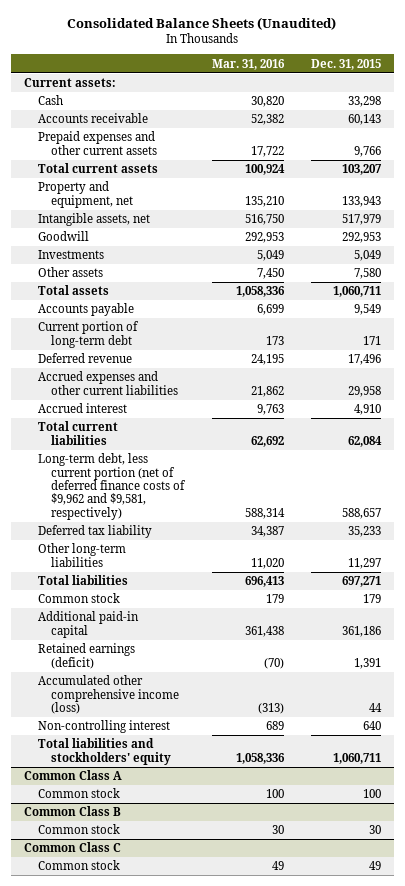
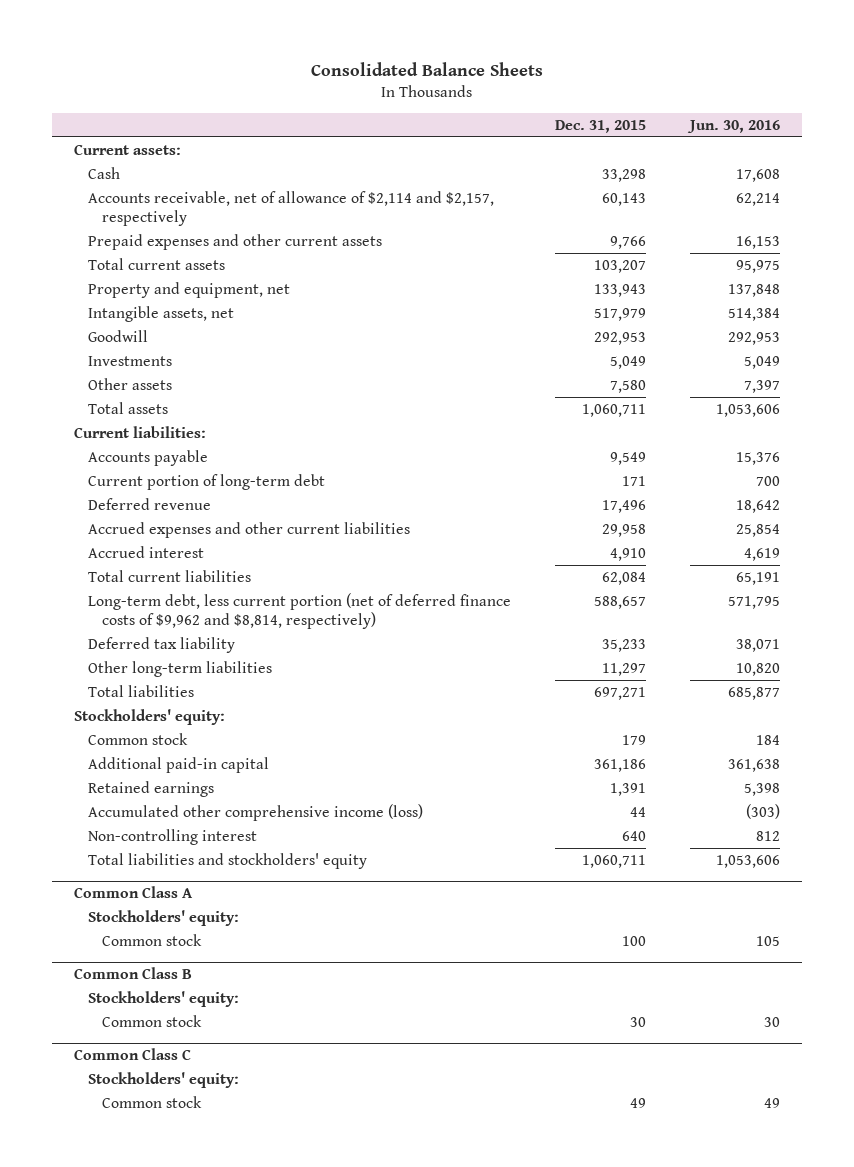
- Consolidated Balance Sheets (Unaudited)
+ Consolidated Balance Sheets
- | Mar. 31, 2016 | Dec. 31, 2015
+ | Dec. 31, 2015 | Jun. 30, 2016
- Accounts receivable | 52,382 | 60,143
+ Accounts receivable, net of allowance of $2,114 and $2,157, respectively | 60,143 | 62,214
+ Current liabilities:
- Long-term debt, less current portion (net of deferred finance costs of $9,962 and $9,581, respectively) | 588,314 | 588,657
+ Long-term debt, less current portion (net of deferred finance costs of $9,962 and $8,814, respectively) | 588,657 | 571,795
+ Stockholders' equity:
- Retained earnings (deficit) | (70) | 1,391
+ Retained earnings | 1,391 | 5,398
@ Common Class A
+ Stockholders' equity:
@ Common Class B
+ Stockholders' equity:
@ Common Class C
+ Stockholders' equity:

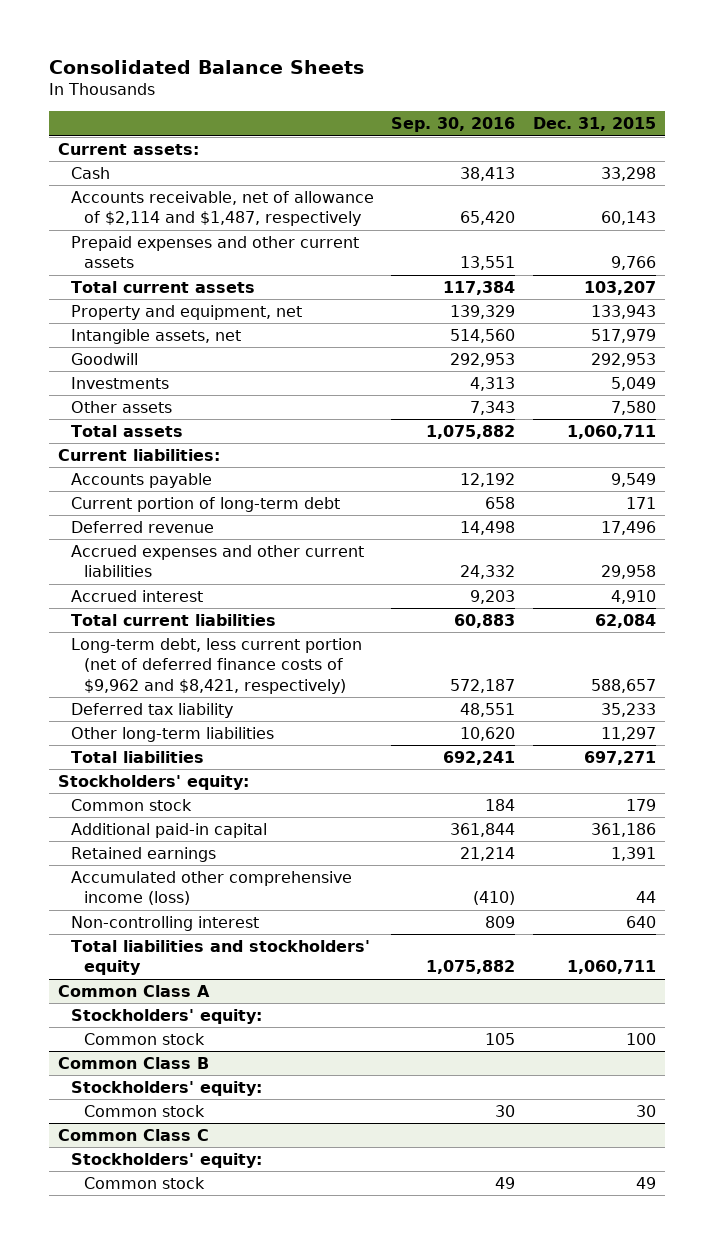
- | Dec. 31, 2015 | Jun. 30, 2016
+ | Sep. 30, 2016 | Dec. 31, 2015
- Accounts receivable, net of allowance of $2,114 and $2,157, respectively | 60,143 | 62,214
+ Accounts receivable, net of allowance of $2,114 and $1,487, respectively | 65,420 | 60,143
- Long-term debt, less current portion (net of deferred finance costs of $9,962 and $8,814, respectively) | 588,657 | 571,795
+ Long-term debt, less current portion (net of deferred finance costs of $9,962 and $8,421, respectively) | 572,187 | 588,657

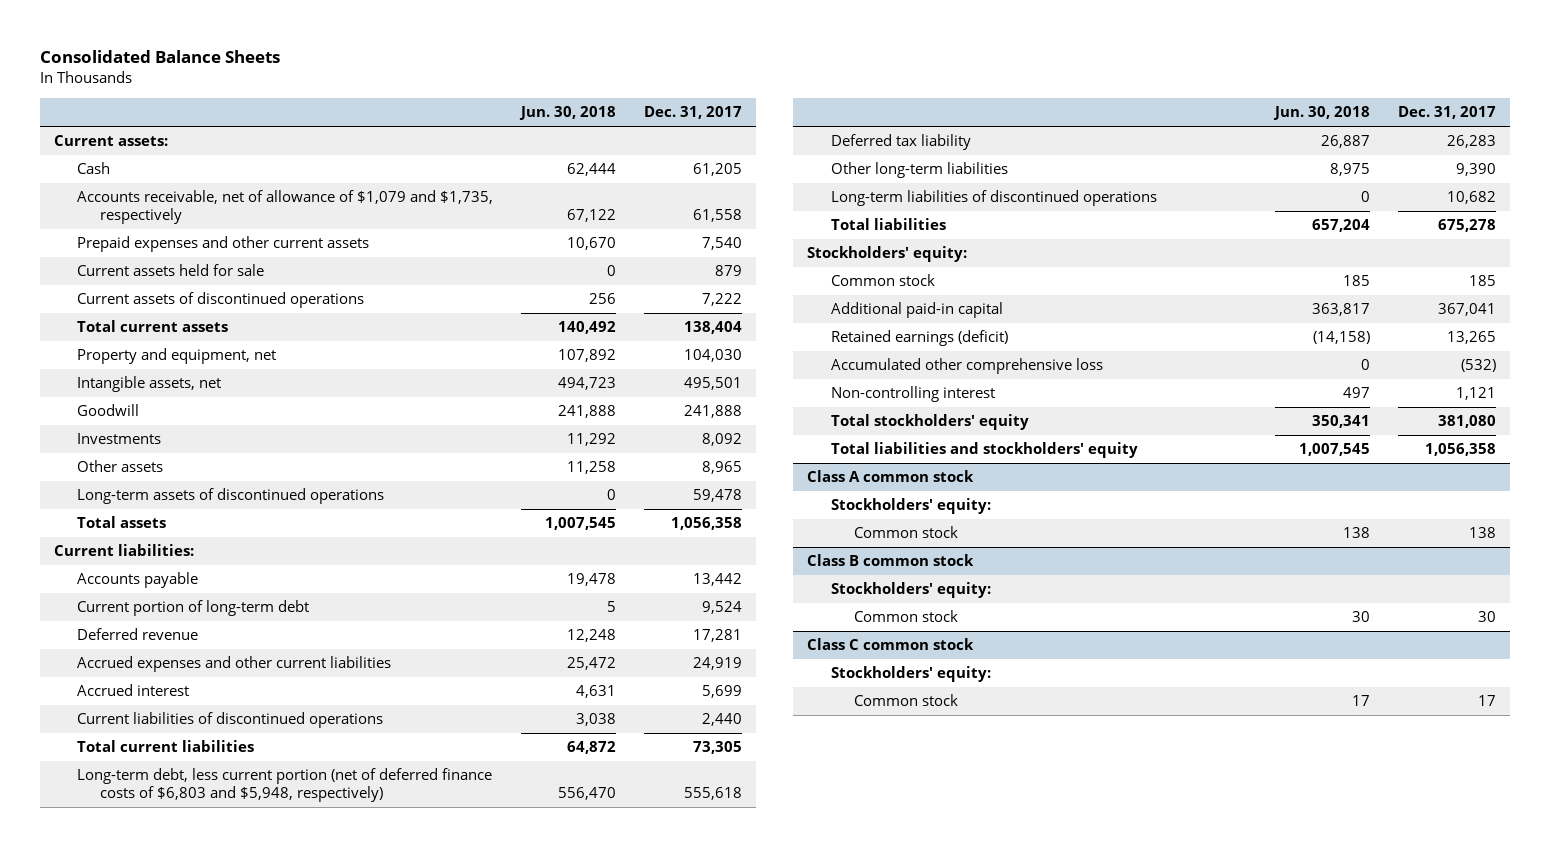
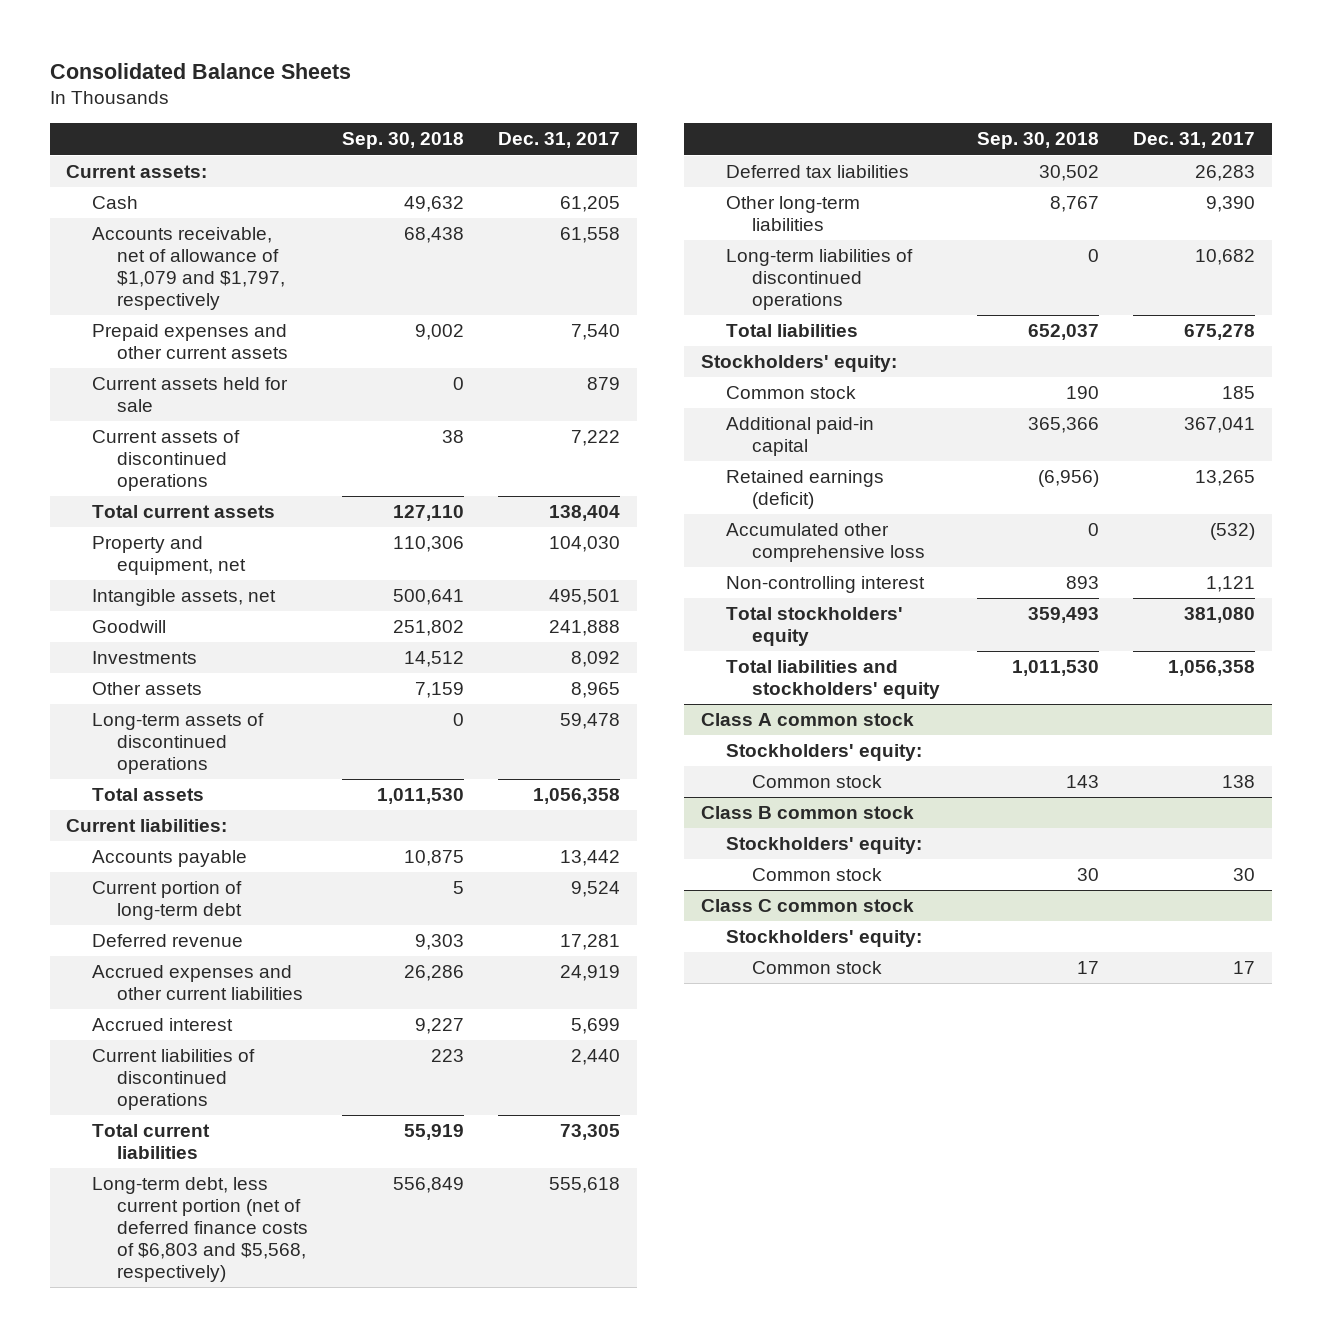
- | Jun. 30, 2018 | Dec. 31, 2017
+ | Sep. 30, 2018 | Dec. 31, 2017
- Accounts receivable, net of allowance of $1,079 and $1,735, respectively | 67,122 | 61,558
+ Accounts receivable, net of allowance of $1,079 and $1,797, respectively | 68,438 | 61,558
- Long-term debt, less current portion (net of deferred finance costs of $6,803 and $5,948, respectively) | 556,470 | 555,618
- Deferred tax liability | 26,887 | 26,283
+ Long-term debt, less current portion (net of deferred finance costs of $6,803 and $5,568, respectively) | 556,849 | 555,618
+ Deferred tax liabilities | 30,502 | 26,283

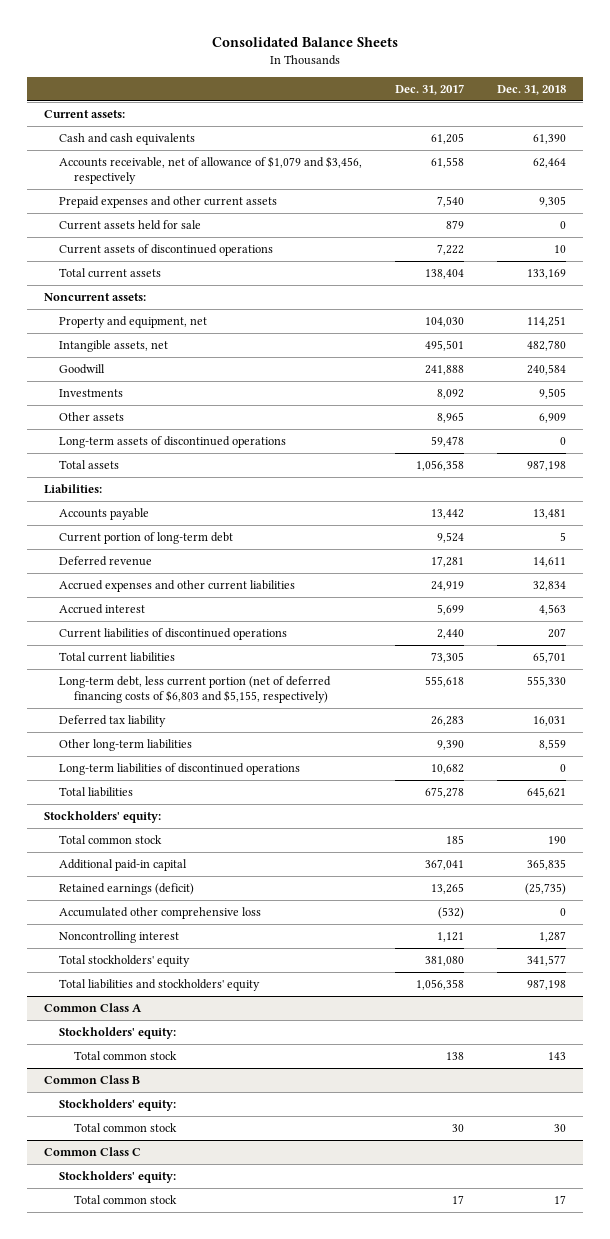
- | Sep. 30, 2018 | Dec. 31, 2017
+ | Dec. 31, 2017 | Dec. 31, 2018
- Cash | 49,632 | 61,205
- Accounts receivable, net of allowance of $1,079 and $1,797, respectively | 68,438 | 61,558
+ Cash and cash equivalents | 61,205 | 61,390
+ Accounts receivable, net of allowance of $1,079 and $3,456, respectively | 61,558 | 62,464
+ Noncurrent assets:
- Current liabilities:
+ Liabilities:
- Long-term debt, less current portion (net of deferred finance costs of $6,803 and $5,568, respectively) | 556,849 | 555,618
- Deferred tax liabilities | 30,502 | 26,283
+ Long-term debt, less current portion (net of deferred financing costs of $6,803 and $5,155, respectively) | 555,618 | 555,330
+ Deferred tax liability | 26,283 | 16,031
- Common stock | 190 | 185
+ Total common stock | 185 | 190
- Non-controlling interest | 893 | 1,121
+ Noncontrolling interest | 1,121 | 1,287
- Class A common stock
+ Common Class A
- Common stock | 143 | 138
- Class B common stock
+ Total common stock | 138 | 143
+ Common Class B
- Common stock | 30 | 30
- Class C common stock
+ Total common stock | 30 | 30
+ Common Class C
- Common stock | 17 | 17
+ Total common stock | 17 | 17

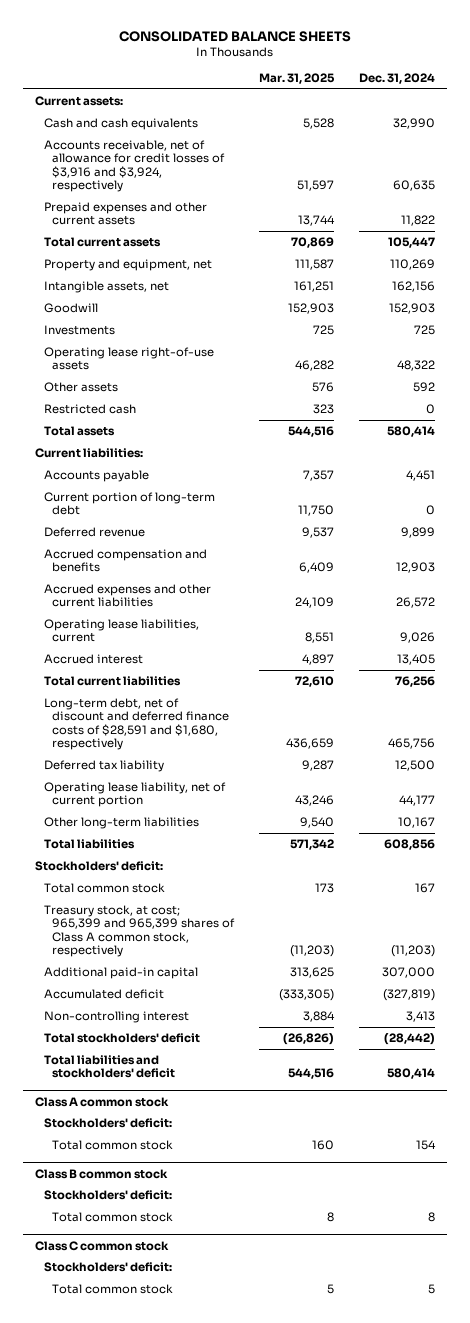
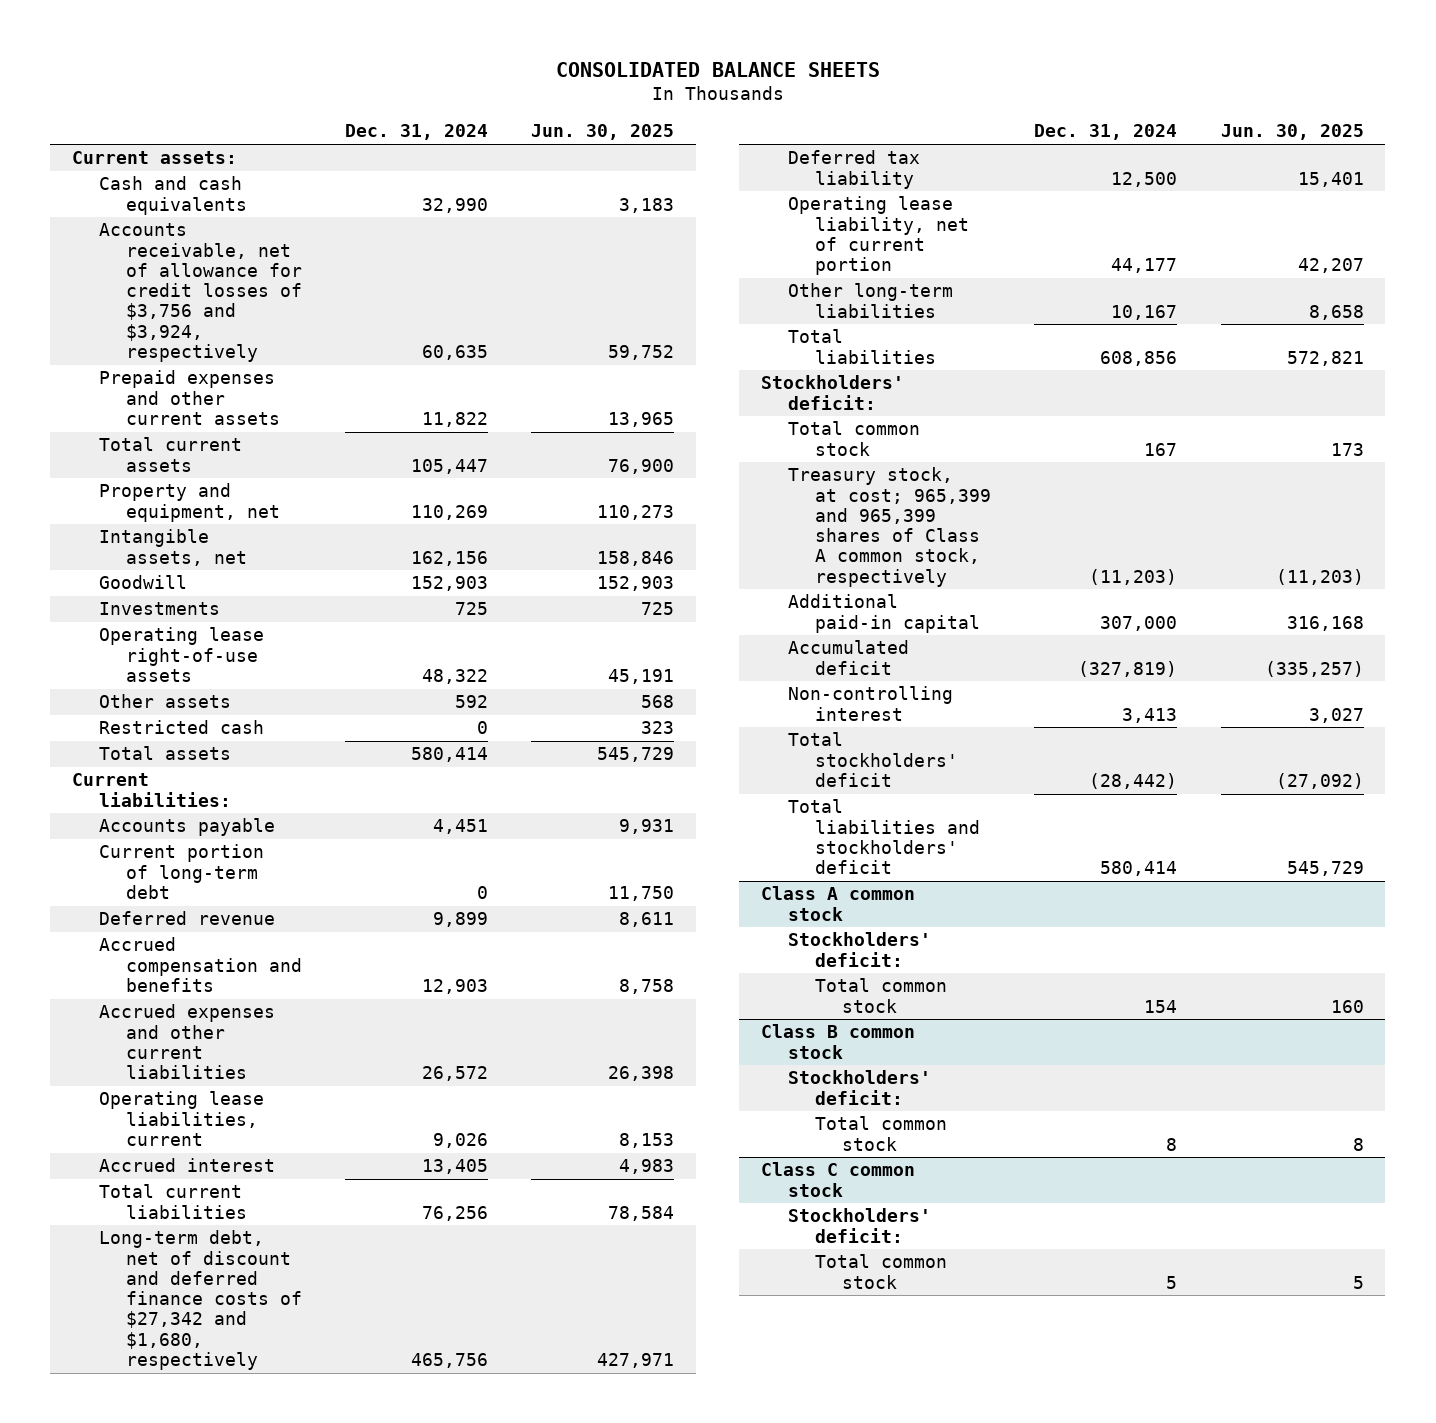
- | Mar. 31, 2025 | Dec. 31, 2024
+ | Dec. 31, 2024 | Jun. 30, 2025
- Accounts receivable, net of allowance for credit losses of $3,916 and $3,924, respectively | 51,597 | 60,635
+ Accounts receivable, net of allowance for credit losses of $3,756 and $3,924, respectively | 60,635 | 59,752
- Long-term debt, net of discount and deferred finance costs of $28,591 and $1,680, respectively | 436,659 | 465,756
+ Long-term debt, net of discount and deferred finance costs of $27,342 and $1,680, respectively | 465,756 | 427,971

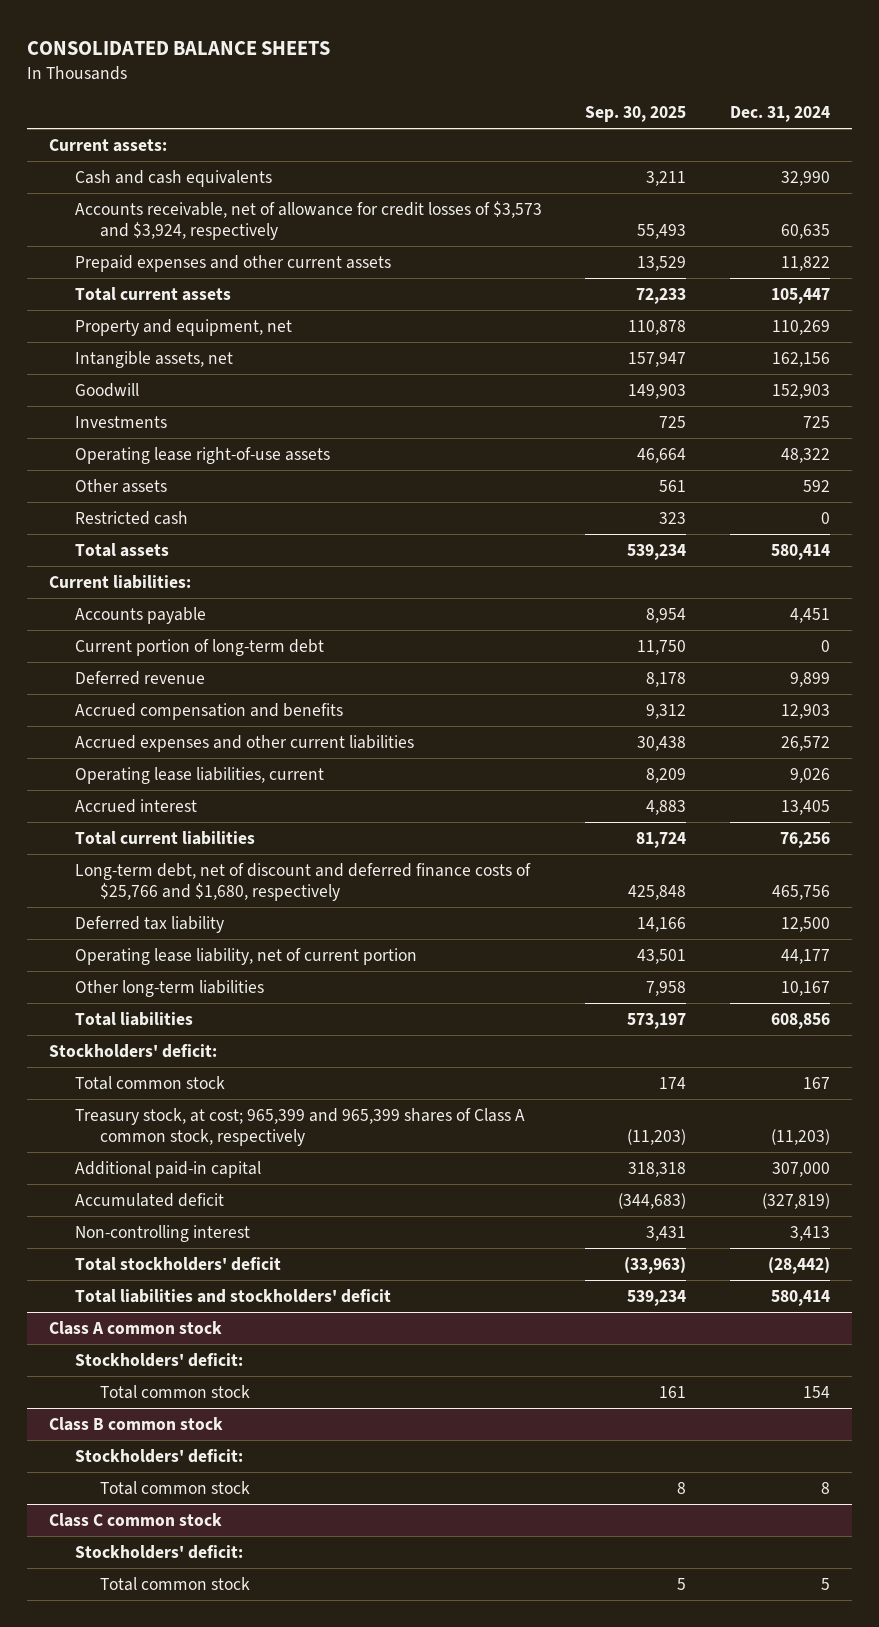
- | Dec. 31, 2024 | Jun. 30, 2025
+ | Sep. 30, 2025 | Dec. 31, 2024
- Accounts receivable, net of allowance for credit losses of $3,756 and $3,924, respectively | 60,635 | 59,752
+ Accounts receivable, net of allowance for credit losses of $3,573 and $3,924, respectively | 55,493 | 60,635
- Long-term debt, net of discount and deferred finance costs of $27,342 and $1,680, respectively | 465,756 | 427,971
+ Long-term debt, net of discount and deferred finance costs of $25,766 and $1,680, respectively | 425,848 | 465,756

